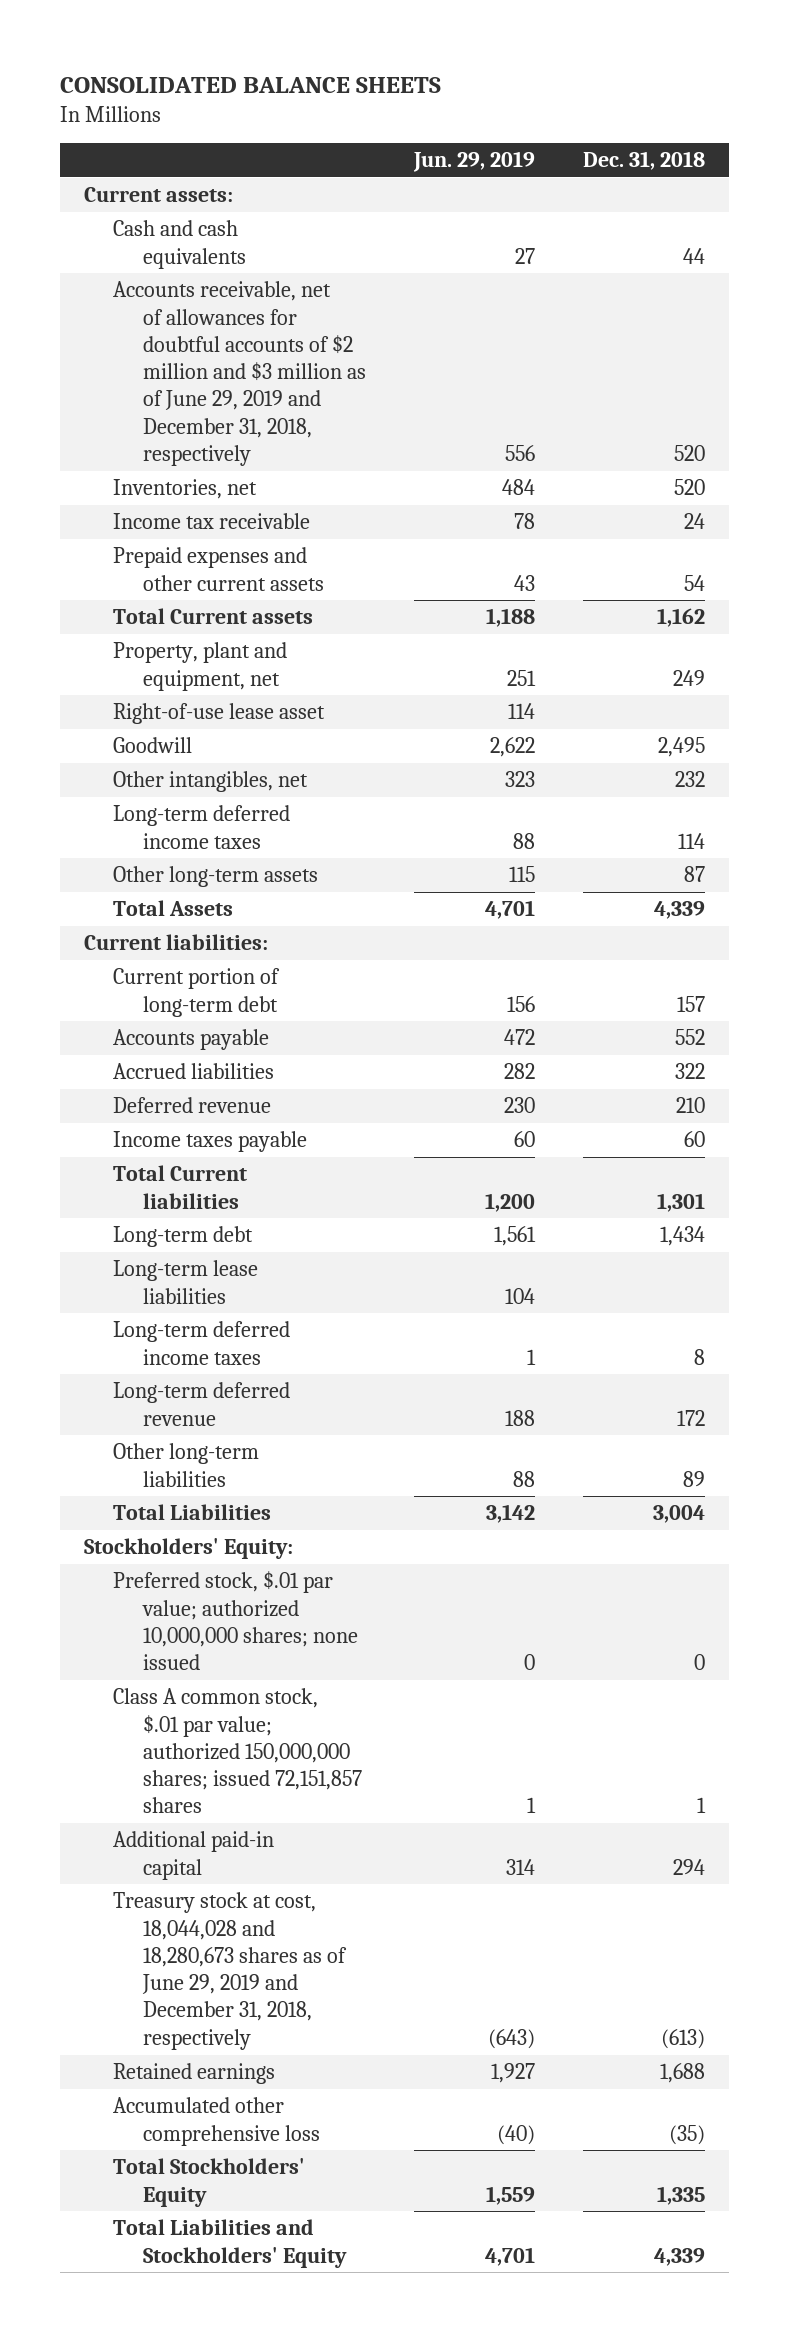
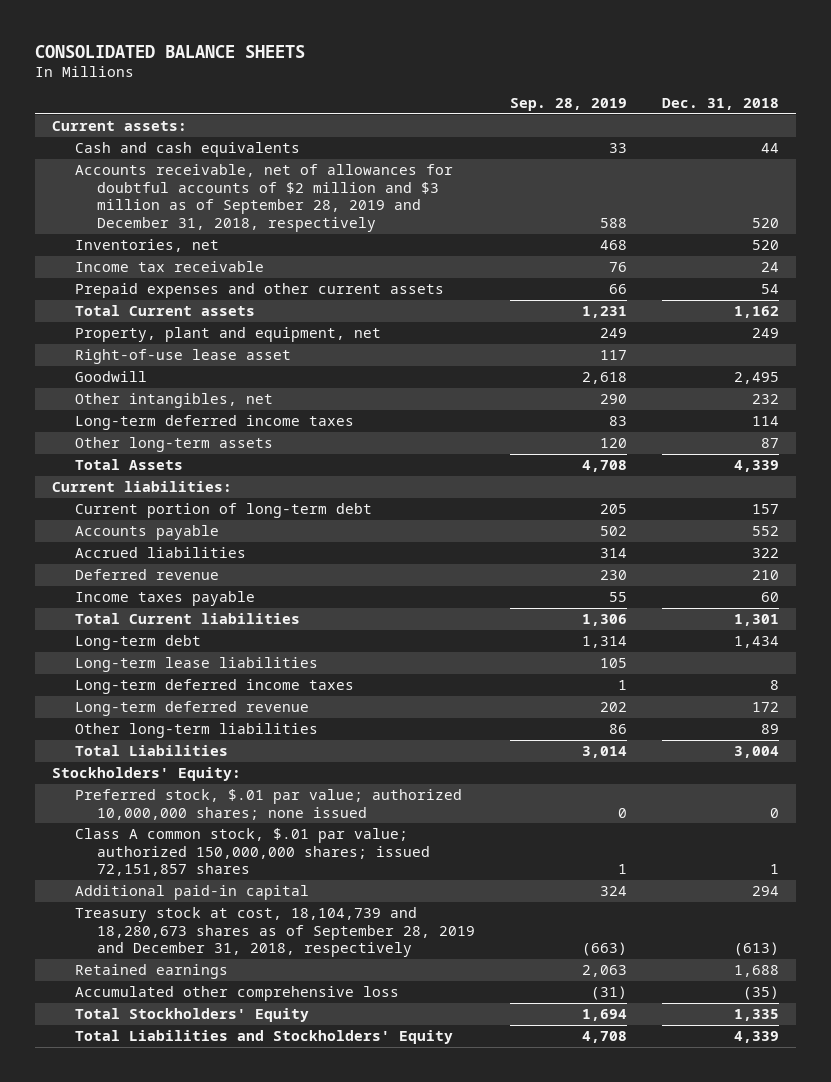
- | Jun. 29, 2019 | Dec. 31, 2018
+ | Sep. 28, 2019 | Dec. 31, 2018
- Accounts receivable, net of allowances for doubtful accounts of $2 million and $3 million as of June 29, 2019 and December 31, 2018, respectively | 556 | 520
+ Accounts receivable, net of allowances for doubtful accounts of $2 million and $3 million as of September 28, 2019 and December 31, 2018, respectively | 588 | 520
- Treasury stock at cost, 18,044,028 and 18,280,673 shares as of June 29, 2019 and December 31, 2018, respectively | (643) | (613)
+ Treasury stock at cost, 18,104,739 and 18,280,673 shares as of September 28, 2019 and December 31, 2018, respectively | (663) | (613)

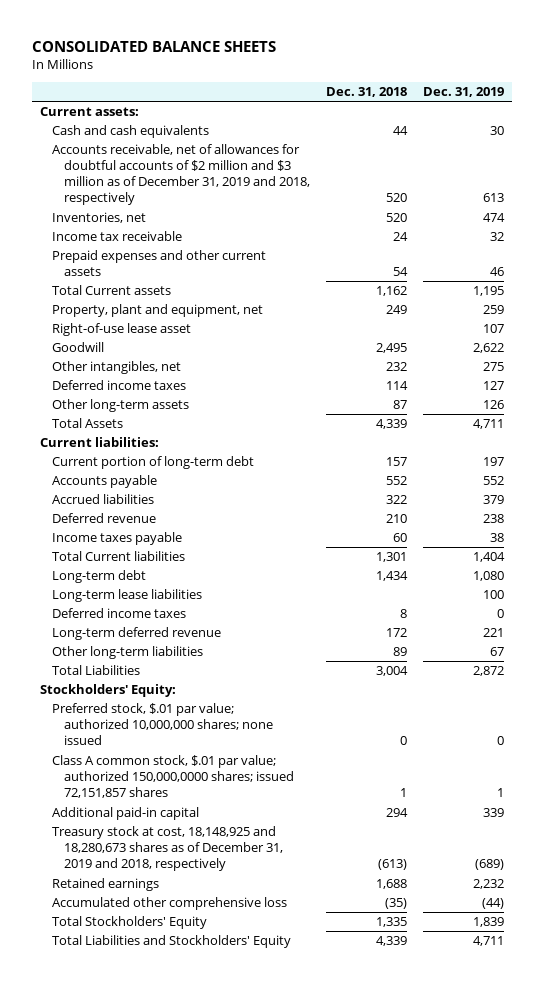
- | Sep. 28, 2019 | Dec. 31, 2018
+ | Dec. 31, 2018 | Dec. 31, 2019
- Accounts receivable, net of allowances for doubtful accounts of $2 million and $3 million as of September 28, 2019 and December 31, 2018, respectively | 588 | 520
+ Accounts receivable, net of allowances for doubtful accounts of $2 million and $3 million as of December 31, 2019 and 2018, respectively | 520 | 613
- Long-term deferred income taxes | 83 | 114
+ Deferred income taxes | 114 | 127
- Long-term deferred income taxes | 1 | 8
+ Deferred income taxes | 8 | 0
- Class A common stock, $.01 par value; authorized 150,000,000 shares; issued 72,151,857 shares | 1 | 1
+ Class A common stock, $.01 par value; authorized 150,000,0000 shares; issued 72,151,857 shares | 1 | 1
- Treasury stock at cost, 18,104,739 and 18,280,673 shares as of September 28, 2019 and December 31, 2018, respectively | (663) | (613)
+ Treasury stock at cost, 18,148,925 and 18,280,673 shares as of December 31, 2019 and 2018, respectively | (613) | (689)

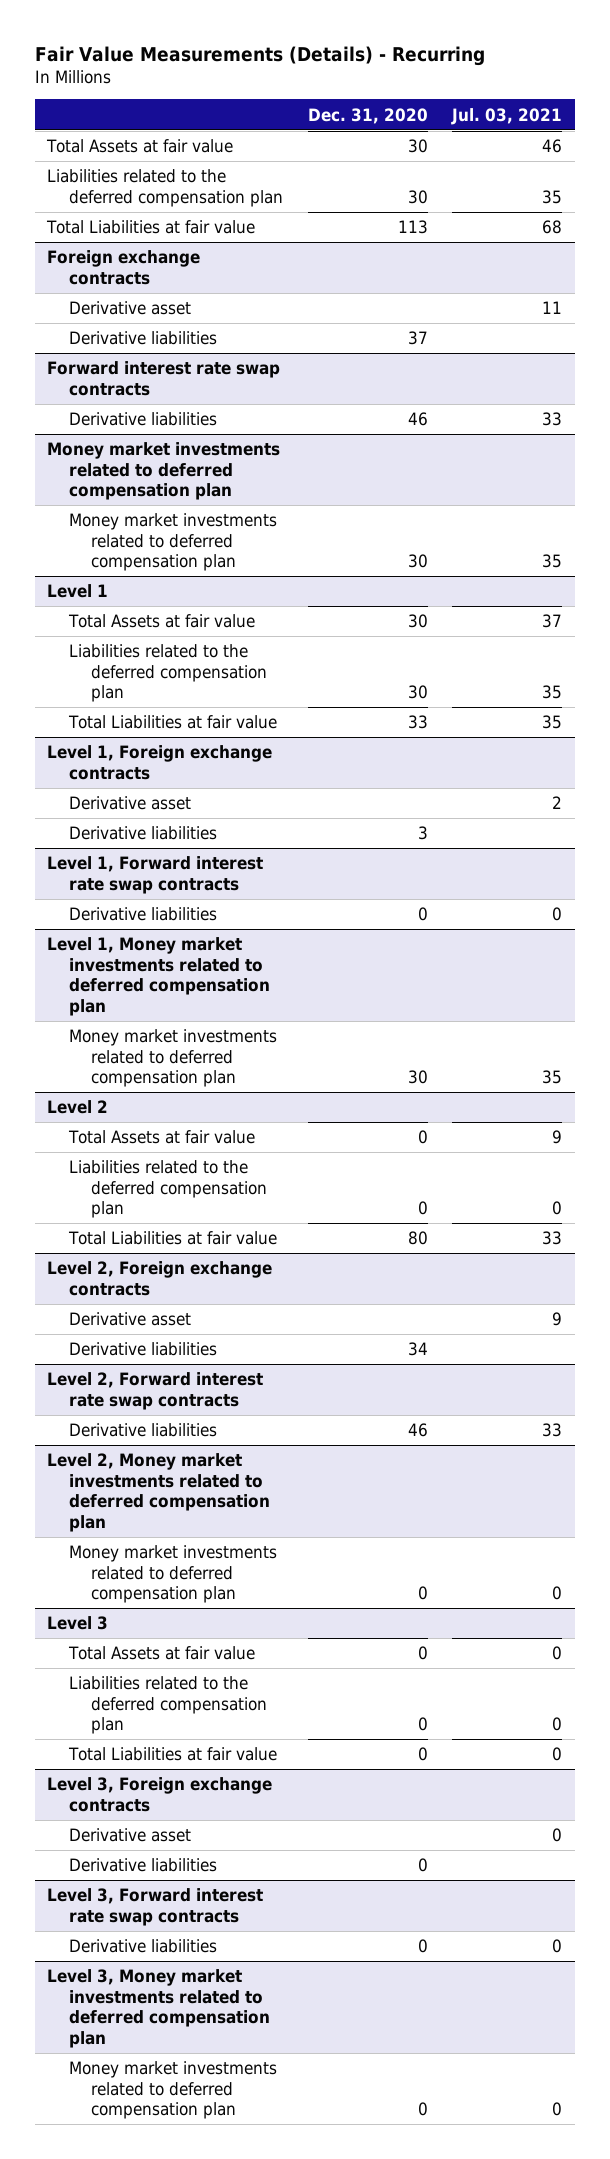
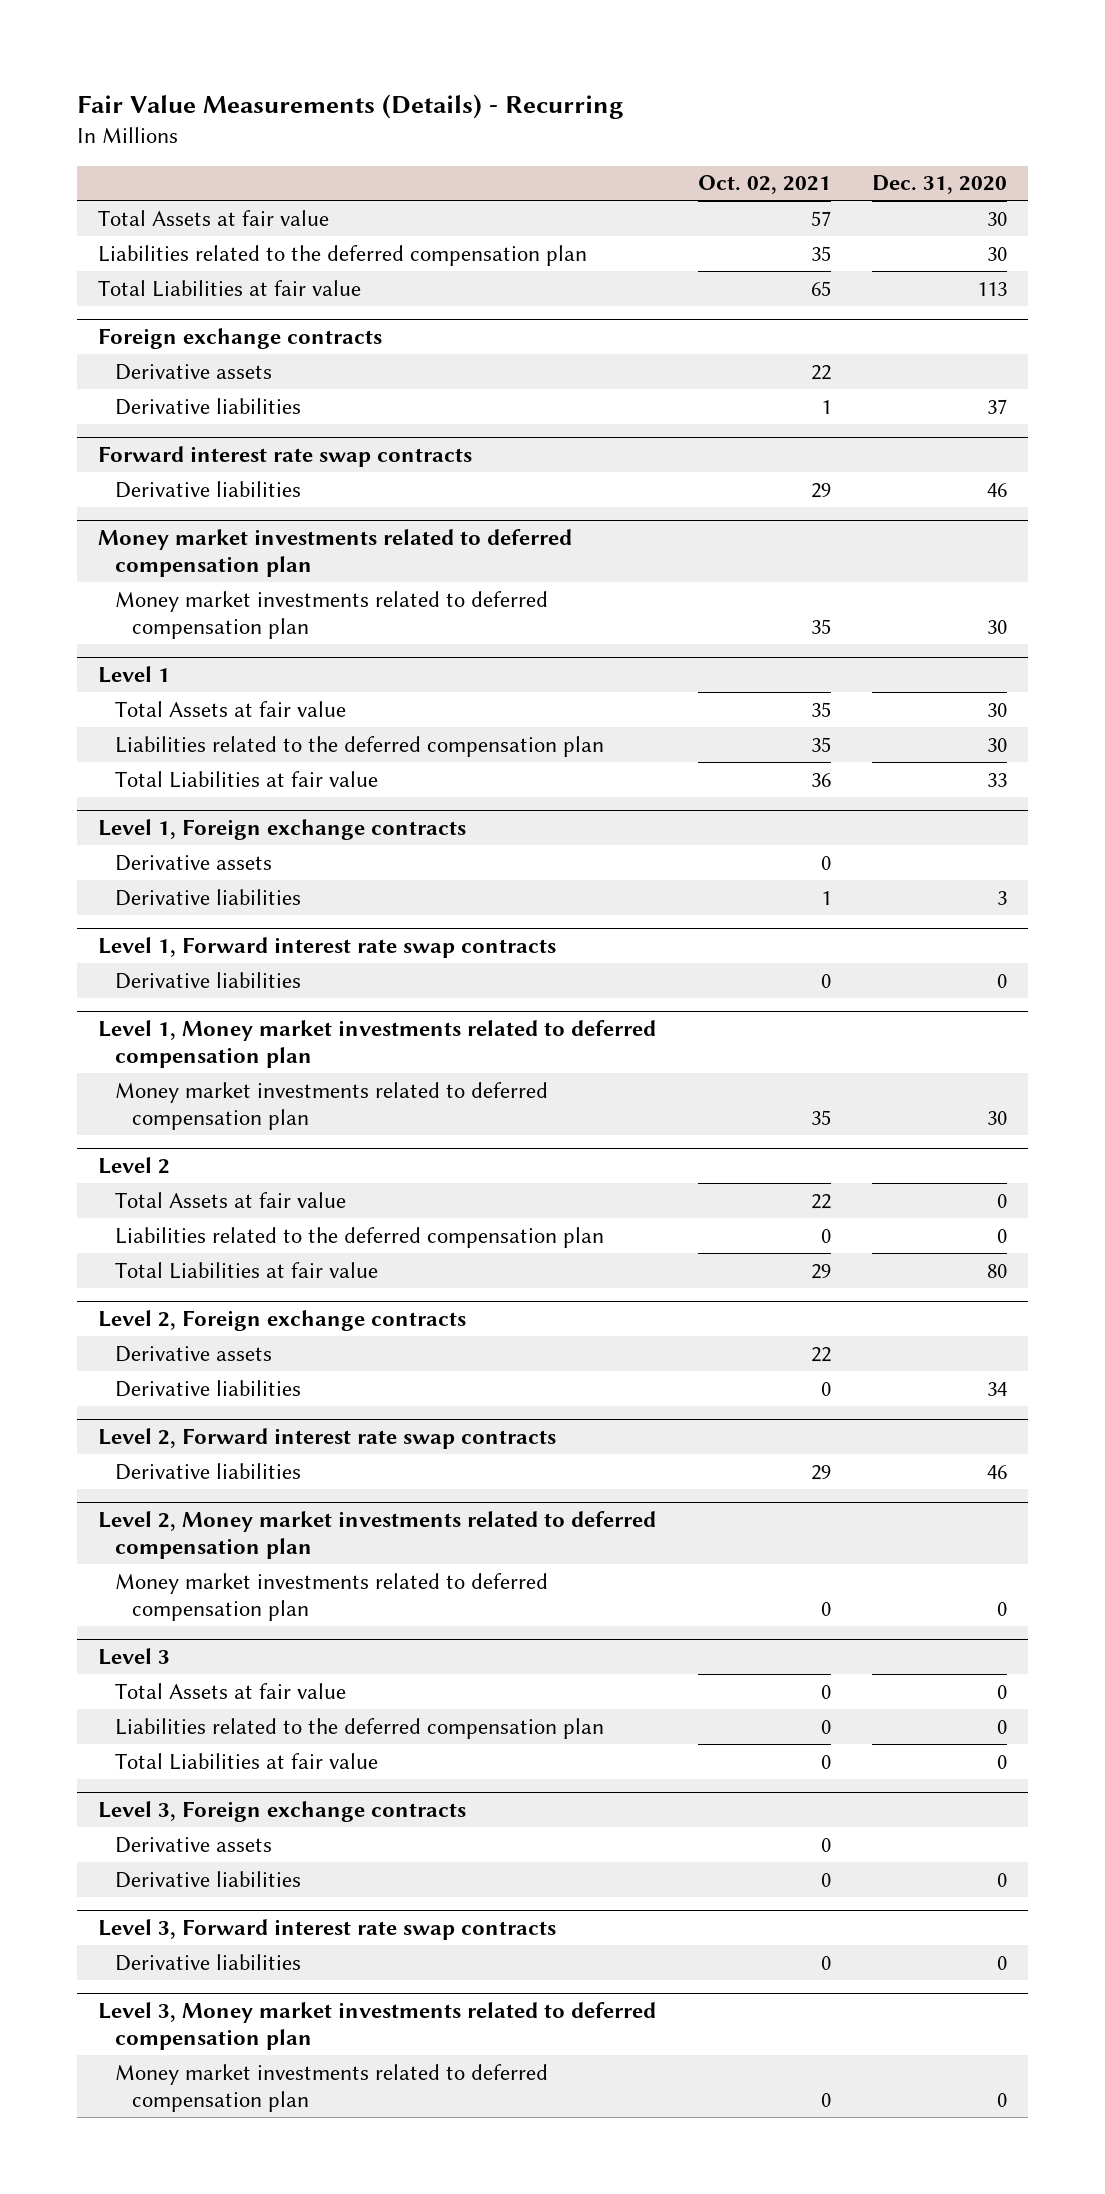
- | Dec. 31, 2020 | Jul. 03, 2021
+ | Oct. 02, 2021 | Dec. 31, 2020
@ Foreign exchange contracts
- Derivative asset | | 11
+ Derivative assets | 22 |
@ Level 1, Foreign exchange contracts
- Derivative asset | | 2
+ Derivative assets | 0 |
@ Level 2, Foreign exchange contracts
- Derivative asset | | 9
+ Derivative assets | 22 |
@ Level 3, Foreign exchange contracts
- Derivative asset | | 0
+ Derivative assets | 0 |

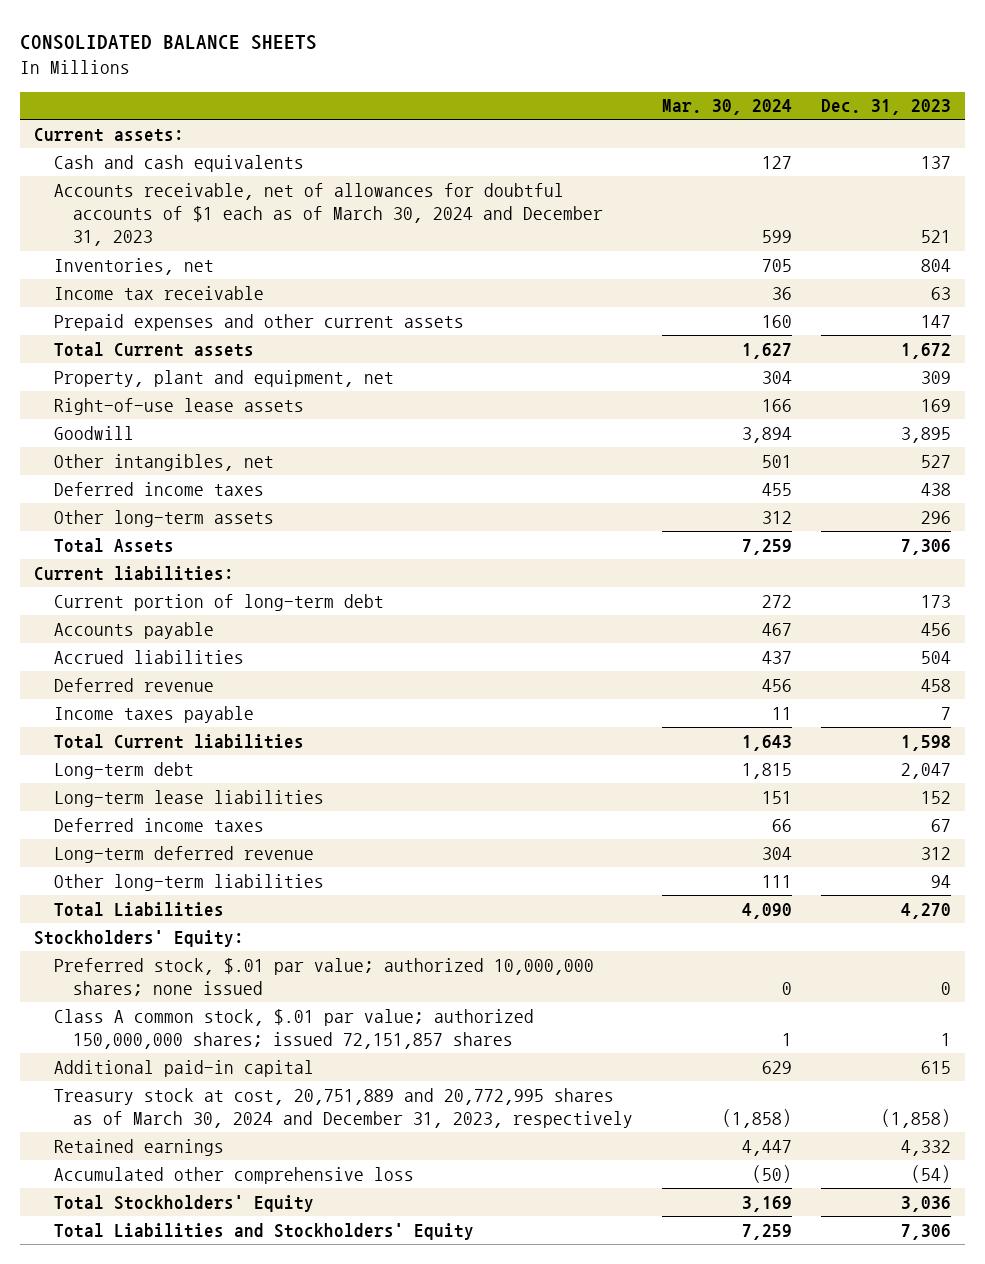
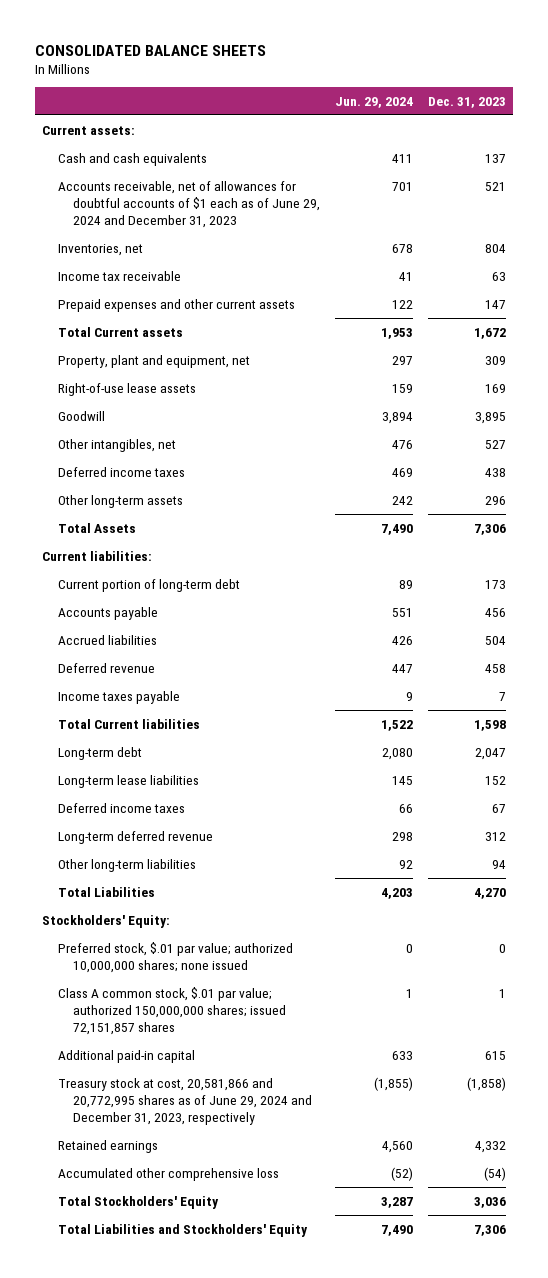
- | Mar. 30, 2024 | Dec. 31, 2023
+ | Jun. 29, 2024 | Dec. 31, 2023
- Accounts receivable, net of allowances for doubtful accounts of $1 each as of March 30, 2024 and December 31, 2023 | 599 | 521
+ Accounts receivable, net of allowances for doubtful accounts of $1 each as of June 29, 2024 and December 31, 2023 | 701 | 521
- Treasury stock at cost, 20,751,889 and 20,772,995 shares as of March 30, 2024 and December 31, 2023, respectively | (1,858) | (1,858)
+ Treasury stock at cost, 20,581,866 and 20,772,995 shares as of June 29, 2024 and December 31, 2023, respectively | (1,855) | (1,858)

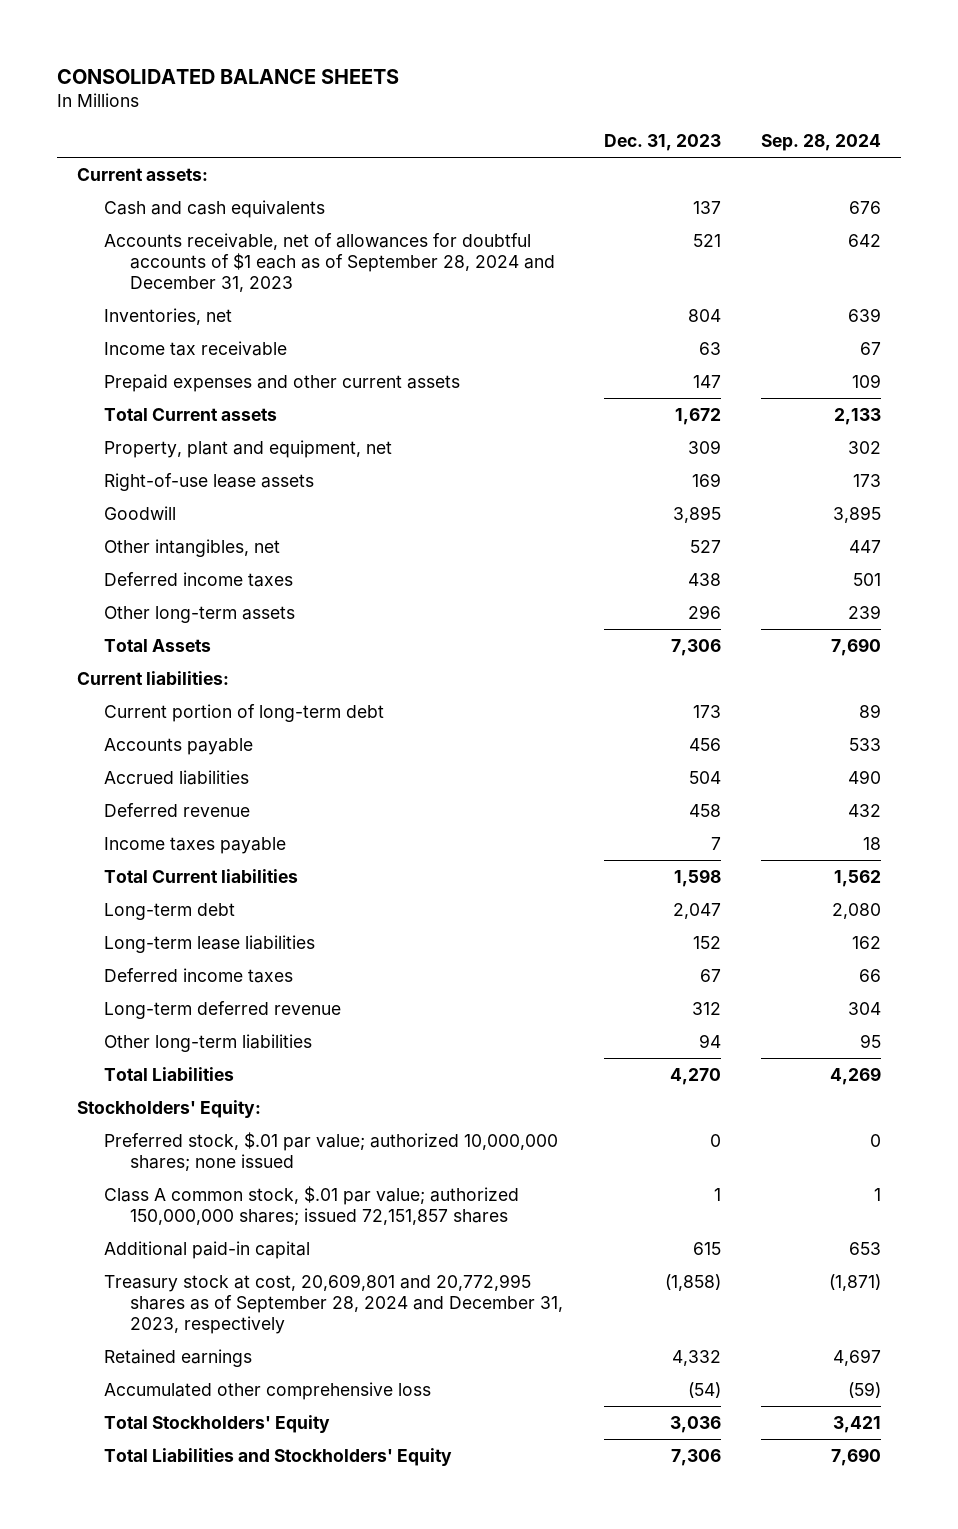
- | Jun. 29, 2024 | Dec. 31, 2023
+ | Dec. 31, 2023 | Sep. 28, 2024
- Accounts receivable, net of allowances for doubtful accounts of $1 each as of June 29, 2024 and December 31, 2023 | 701 | 521
+ Accounts receivable, net of allowances for doubtful accounts of $1 each as of September 28, 2024 and December 31, 2023 | 521 | 642
- Treasury stock at cost, 20,581,866 and 20,772,995 shares as of June 29, 2024 and December 31, 2023, respectively | (1,855) | (1,858)
+ Treasury stock at cost, 20,609,801 and 20,772,995 shares as of September 28, 2024 and December 31, 2023, respectively | (1,858) | (1,871)

